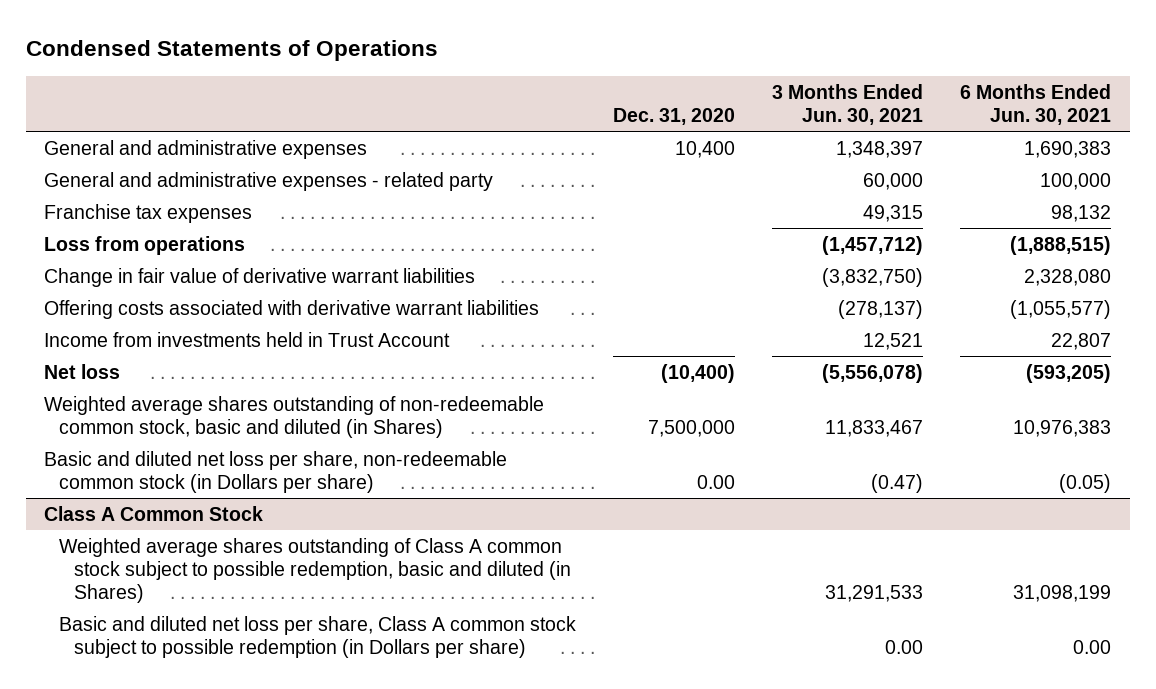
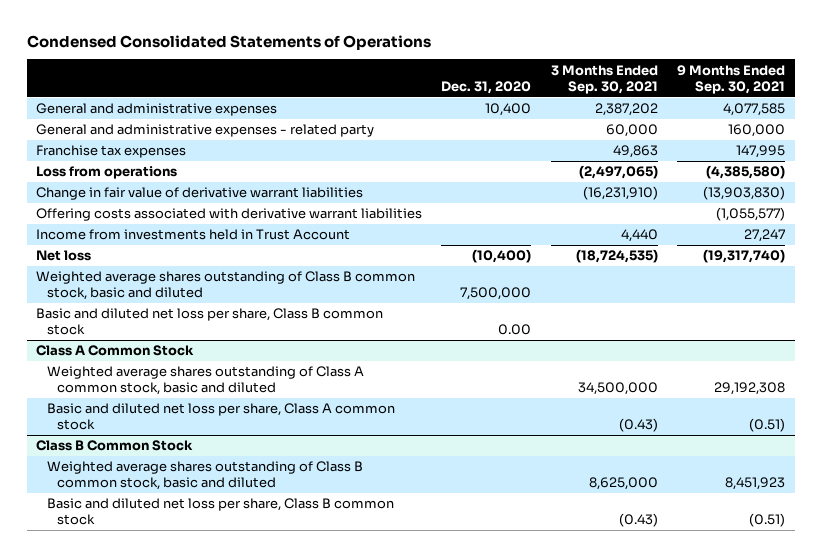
- Condensed Statements of Operations
+ Condensed Consolidated Statements of Operations
- | Dec. 31, 2020 | 3 Months Ended Jun. 30, 2021 | 6 Months Ended Jun. 30, 2021
+ | Dec. 31, 2020 | 3 Months Ended Sep. 30, 2021 | 9 Months Ended Sep. 30, 2021
- Weighted average shares outstanding of non-redeemable common stock, basic and diluted (in Shares) | 7,500,000 | 11,833,467 | 10,976,383
- Basic and diluted net loss per share, non-redeemable common stock (in Dollars per share) | 0.00 | (0.47) | (0.05)
+ Weighted average shares outstanding of Class B common stock, basic and diluted | 7,500,000 | |
+ Basic and diluted net loss per share, Class B common stock | 0.00 | |
@ Class A Common Stock
- Weighted average shares outstanding of Class A common stock subject to possible redemption, basic and diluted (in Shares) | | 31,291,533 | 31,098,199
- Basic and diluted net loss per share, Class A common stock subject to possible redemption (in Dollars per share) | | 0.00 | 0.00
+ Weighted average shares outstanding of Class A common stock, basic and diluted | | 34,500,000 | 29,192,308
+ Basic and diluted net loss per share, Class A common stock | | (0.43) | (0.51)
+ Class B Common Stock
+ Weighted average shares outstanding of Class B common stock, basic and diluted | | 8,625,000 | 8,451,923
+ Basic and diluted net loss per share, Class B common stock | | (0.43) | (0.51)

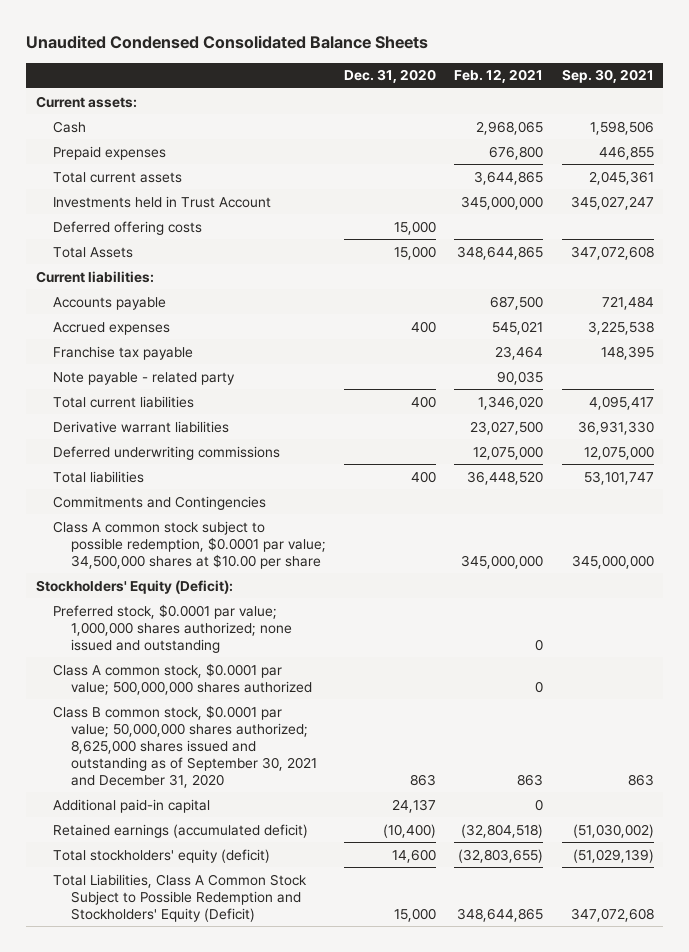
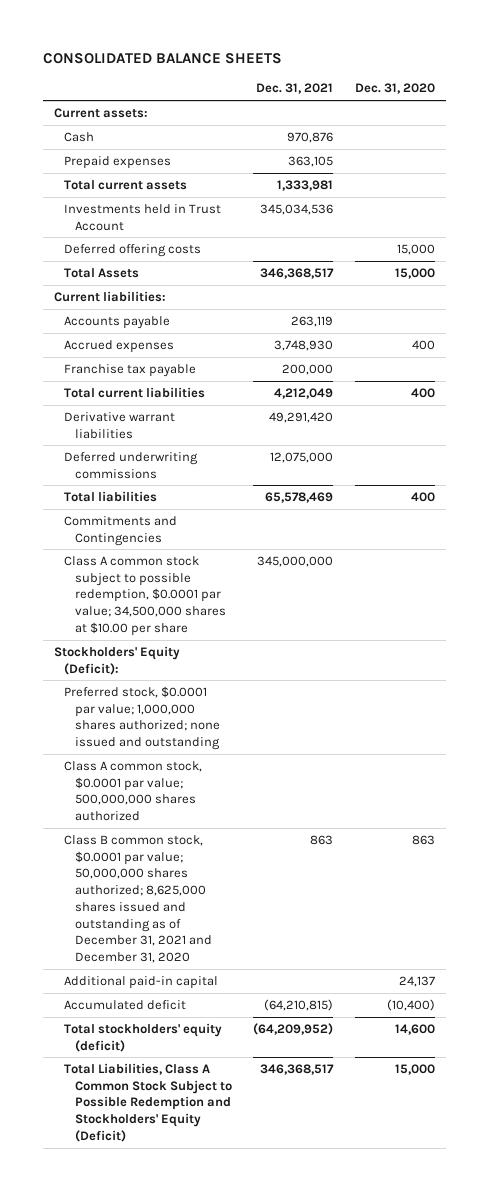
- Unaudited Condensed Consolidated Balance Sheets
+ CONSOLIDATED BALANCE SHEETS
- | Dec. 31, 2020 | Feb. 12, 2021 | Sep. 30, 2021
+ | Dec. 31, 2021 | Dec. 31, 2020
- Note payable - related party | | 90,035 |
- Class B common stock, $0.0001 par value; 50,000,000 shares authorized; 8,625,000 shares issued and outstanding as of September 30, 2021 and December 31, 2020 | 863 | 863 | 863
+ Class B common stock, $0.0001 par value; 50,000,000 shares authorized; 8,625,000 shares issued and outstanding as of December 31, 2021 and December 31, 2020 | 863 | 863
- Retained earnings (accumulated deficit) | (10,400) | (32,804,518) | (51,030,002)
+ Accumulated deficit | (64,210,815) | (10,400)

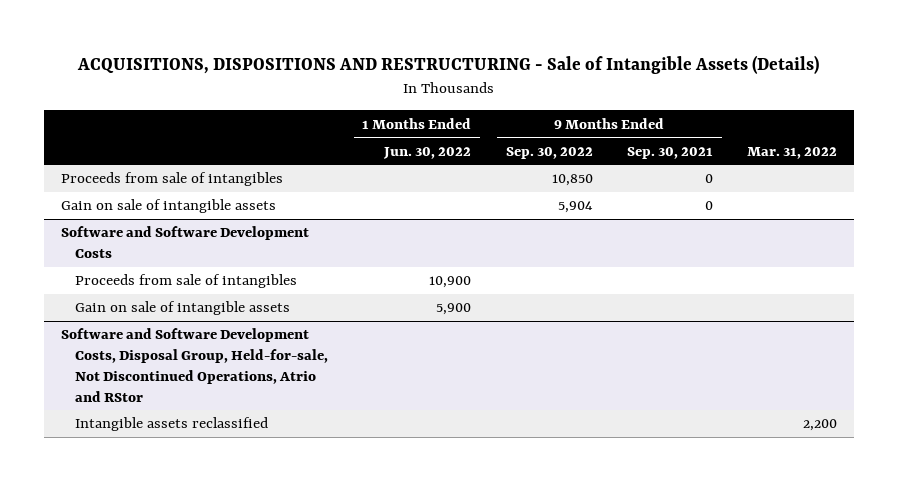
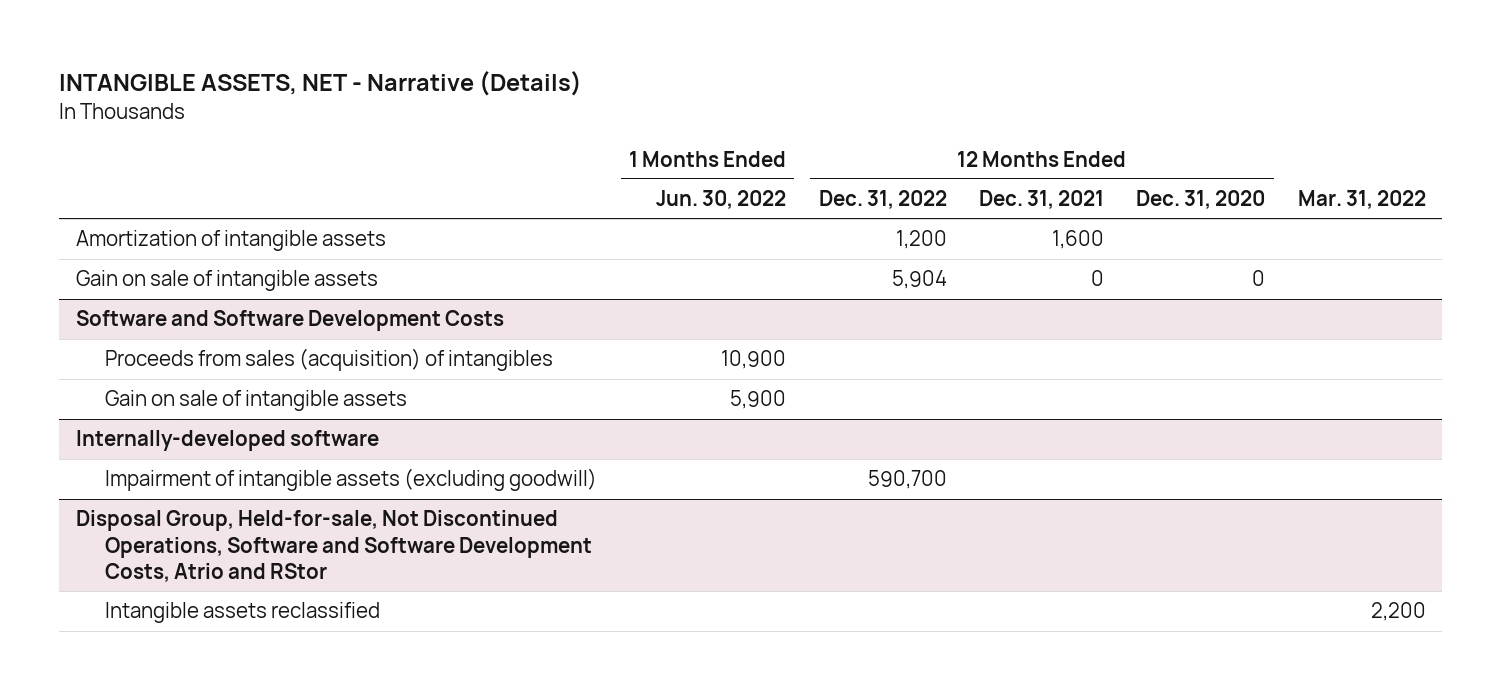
- ACQUISITIONS, DISPOSITIONS AND RESTRUCTURING - Sale of Intangible Assets (Details)
+ INTANGIBLE ASSETS, NET - Narrative (Details)
- | 1 Months Ended Jun. 30, 2022 | 9 Months Ended Sep. 30, 2022 | 9 Months Ended Sep. 30, 2021 | Mar. 31, 2022
+ | 1 Months Ended Jun. 30, 2022 | 12 Months Ended Dec. 31, 2022 | 12 Months Ended Dec. 31, 2021 | 12 Months Ended Dec. 31, 2020 | Mar. 31, 2022
- Proceeds from sale of intangibles | | 10,850 | 0 |
+ Amortization of intangible assets | | 1,200 | 1,600 | |
@ Software and Software Development Costs
- Proceeds from sale of intangibles | 10,900 | | |
+ Proceeds from sales (acquisition) of intangibles | 10,900 | | | |
- Software and Software Development Costs, Disposal Group, Held-for-sale, Not Discontinued Operations, Atrio and RStor
+ Internally-developed software
+ Impairment of intangible assets (excluding goodwill) | | 590,700 | | |
+ Disposal Group, Held-for-sale, Not Discontinued Operations, Software and Software Development Costs, Atrio and RStor

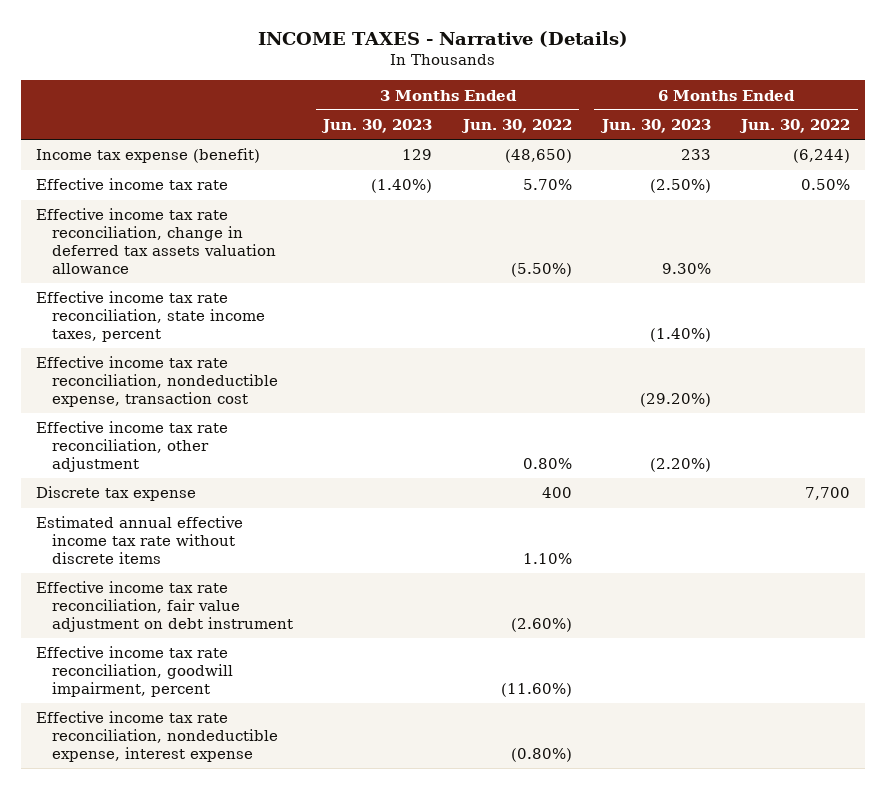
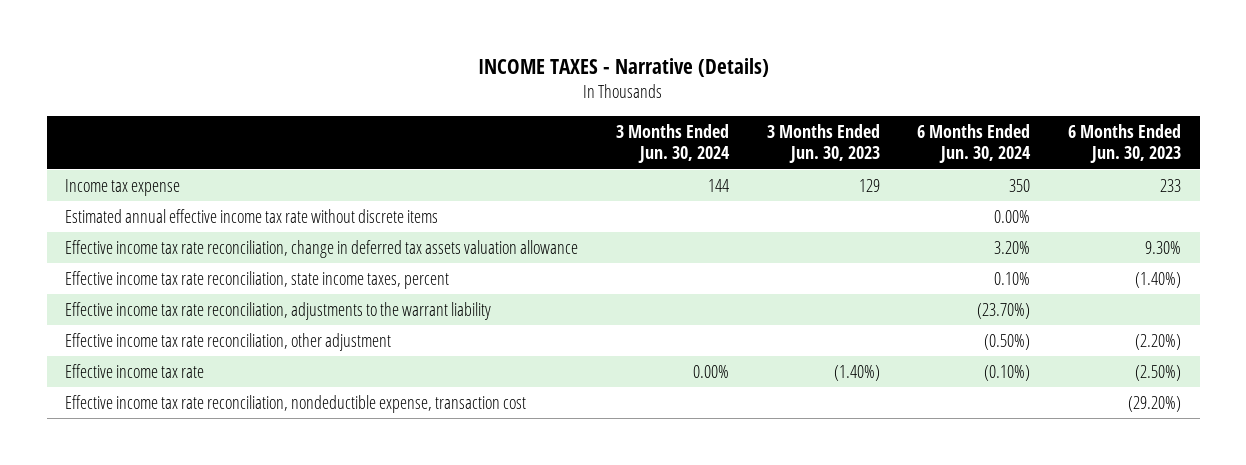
- | 3 Months Ended Jun. 30, 2023 | 3 Months Ended Jun. 30, 2022 | 6 Months Ended Jun. 30, 2023 | 6 Months Ended Jun. 30, 2022
+ | 3 Months Ended Jun. 30, 2024 | 3 Months Ended Jun. 30, 2023 | 6 Months Ended Jun. 30, 2024 | 6 Months Ended Jun. 30, 2023
- Income tax expense (benefit) | 129 | (48,650) | 233 | (6,244)
+ Income tax expense | 144 | 129 | 350 | 233
moved up: Estimated annual effective income tax rate without discrete items | | | 0.00% |
+ Effective income tax rate reconciliation, adjustments to the warrant liability | | | (23.70%) |
- Discrete tax expense | | 400 | | 7,700
- Effective income tax rate reconciliation, fair value adjustment on debt instrument | | (2.60%) | |
- Effective income tax rate reconciliation, goodwill impairment, percent | | (11.60%) | |
- Effective income tax rate reconciliation, nondeductible expense, interest expense | | (0.80%) | |
moved down: Effective income tax rate | 0.00% | (1.40%) | (0.10%) | (2.50%)
moved down: Effective income tax rate reconciliation, nondeductible expense, transaction cost | | | | (29.20%)

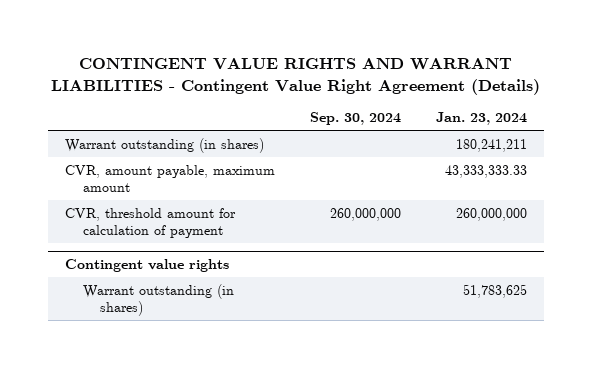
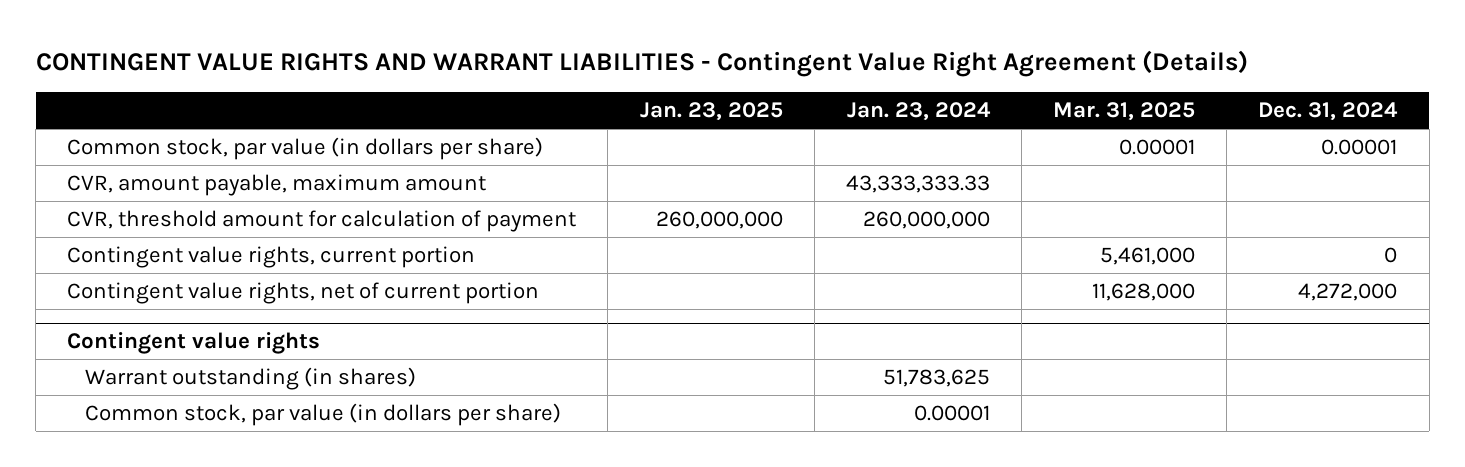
- | Sep. 30, 2024 | Jan. 23, 2024
+ | Jan. 23, 2025 | Jan. 23, 2024 | Mar. 31, 2025 | Dec. 31, 2024
- Warrant outstanding (in shares) | | 180,241,211
+ Common stock, par value (in dollars per share) | | | 0.00001 | 0.00001
+ Contingent value rights, current portion | | | 5,461,000 | 0
+ Contingent value rights, net of current portion | | | 11,628,000 | 4,272,000
@ Contingent value rights
+ Common stock, par value (in dollars per share) | | 0.00001 | |

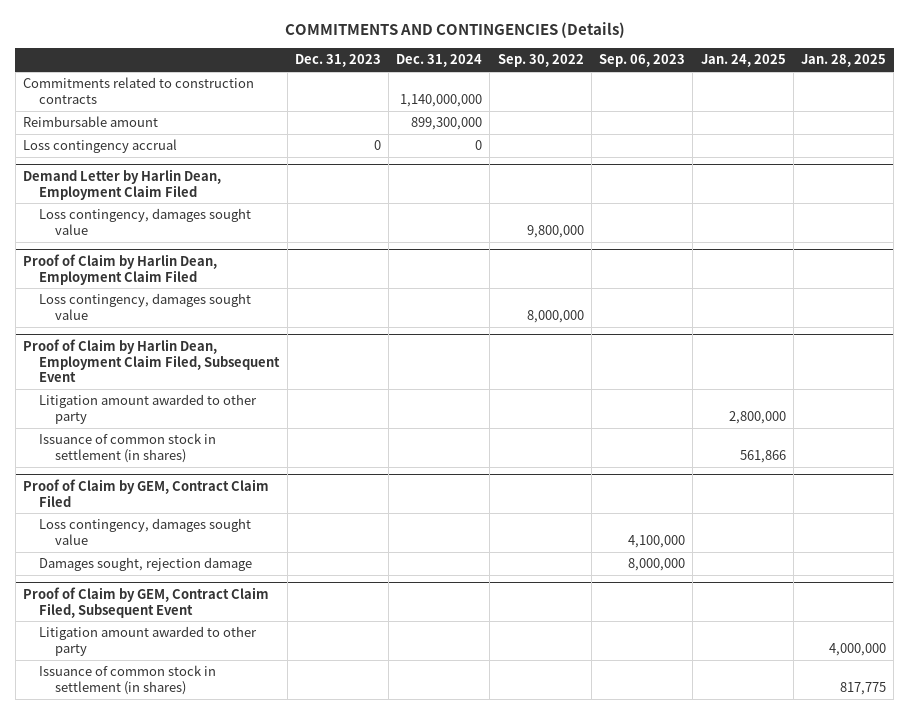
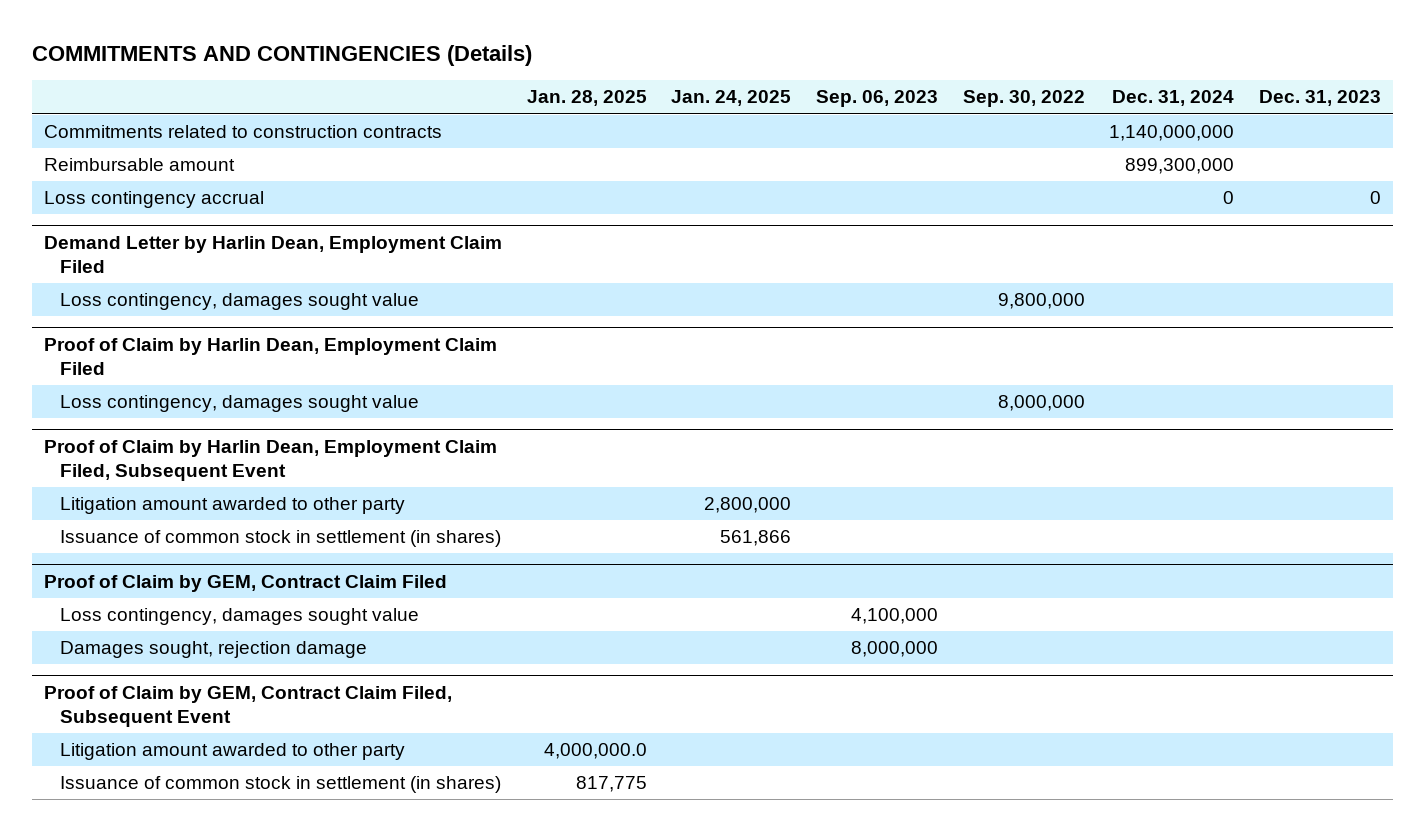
- | Dec. 31, 2023 | Dec. 31, 2024 | Sep. 30, 2022 | Sep. 06, 2023 | Jan. 24, 2025 | Jan. 28, 2025
+ | Jan. 28, 2025 | Jan. 24, 2025 | Sep. 06, 2023 | Sep. 30, 2022 | Dec. 31, 2024 | Dec. 31, 2023
@ Proof of Claim by GEM, Contract Claim Filed, Subsequent Event
- Litigation amount awarded to other party | | | | | | 4,000,000
+ Litigation amount awarded to other party | 4,000,000.0 | | | | |

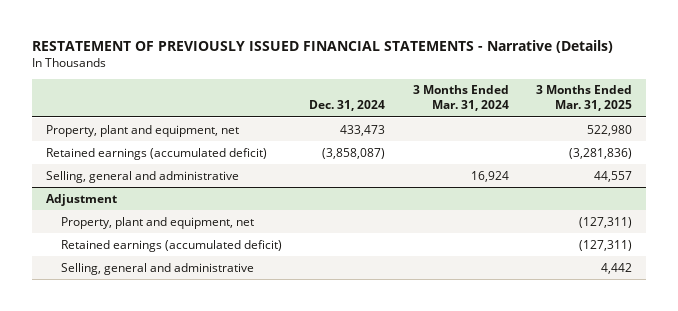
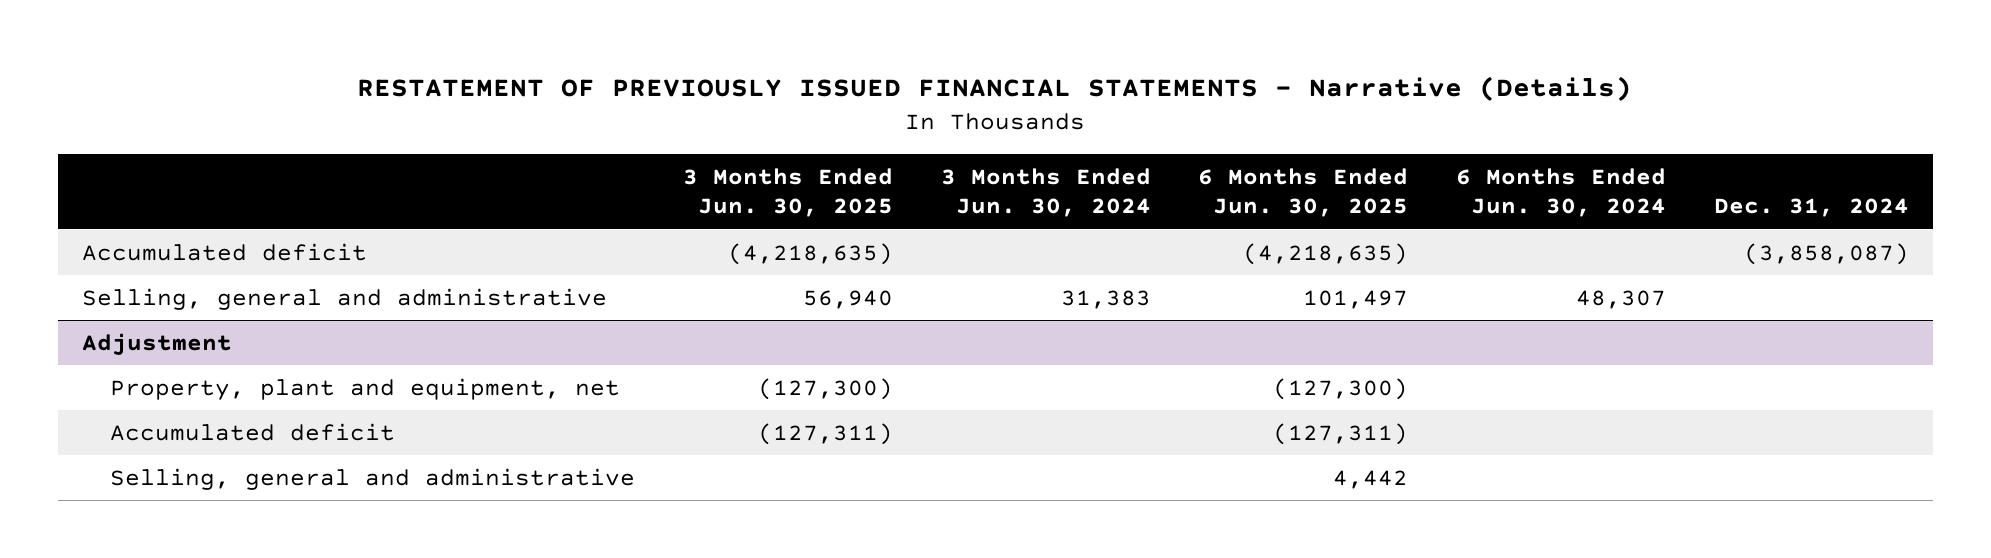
- | Dec. 31, 2024 | 3 Months Ended Mar. 31, 2024 | 3 Months Ended Mar. 31, 2025
+ | 3 Months Ended Jun. 30, 2025 | 3 Months Ended Jun. 30, 2024 | 6 Months Ended Jun. 30, 2025 | 6 Months Ended Jun. 30, 2024 | Dec. 31, 2024
- Property, plant and equipment, net | 433,473 | | 522,980
- Retained earnings (accumulated deficit) | (3,858,087) | | (3,281,836)
+ Accumulated deficit | (4,218,635) | | (4,218,635) | | (3,858,087)
@ Adjustment
- Retained earnings (accumulated deficit) | | | (127,311)
+ Accumulated deficit | (127,311) | | (127,311) | |

